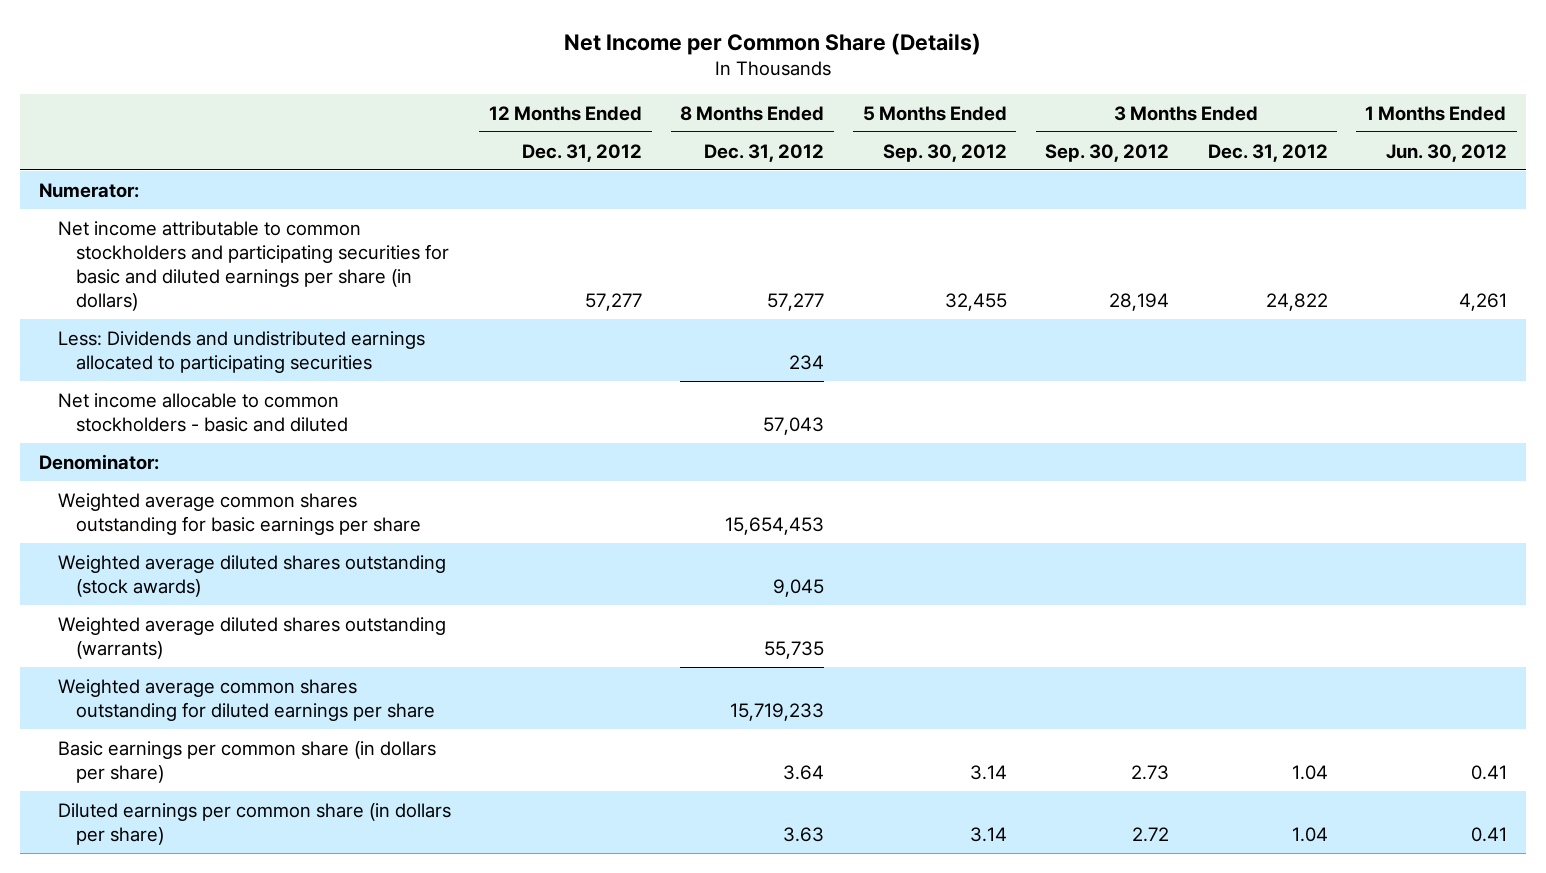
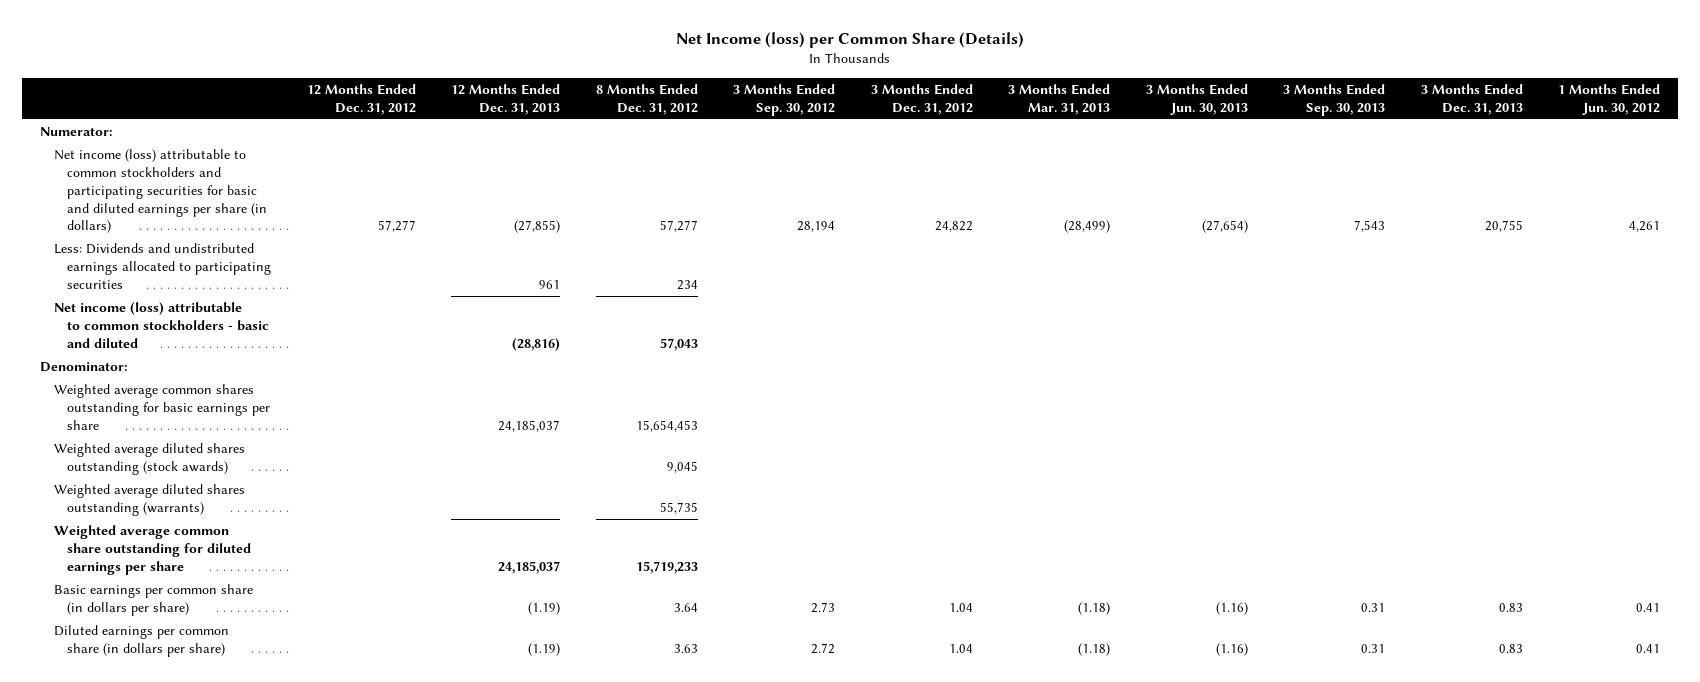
- Net Income per Common Share (Details)
+ Net Income (loss) per Common Share (Details)
- | 12 Months Ended Dec. 31, 2012 | 8 Months Ended Dec. 31, 2012 | 5 Months Ended Sep. 30, 2012 | 3 Months Ended Sep. 30, 2012 | 3 Months Ended Dec. 31, 2012 | 1 Months Ended Jun. 30, 2012
+ | 12 Months Ended Dec. 31, 2012 | 12 Months Ended Dec. 31, 2013 | 8 Months Ended Dec. 31, 2012 | 3 Months Ended Sep. 30, 2012 | 3 Months Ended Dec. 31, 2012 | 3 Months Ended Mar. 31, 2013 | 3 Months Ended Jun. 30, 2013 | 3 Months Ended Sep. 30, 2013 | 3 Months Ended Dec. 31, 2013 | 1 Months Ended Jun. 30, 2012
- Net income attributable to common stockholders and participating securities for basic and diluted earnings per share (in dollars) | 57,277 | 57,277 | 32,455 | 28,194 | 24,822 | 4,261
+ Net income (loss) attributable to common stockholders and participating securities for basic and diluted earnings per share (in dollars) | 57,277 | (27,855) | 57,277 | 28,194 | 24,822 | (28,499) | (27,654) | 7,543 | 20,755 | 4,261
- Net income allocable to common stockholders - basic and diluted | | 57,043 | | | |
+ Net income (loss) attributable to common stockholders - basic and diluted | | (28,816) | 57,043 | | | | | | |
- Weighted average common shares outstanding for diluted earnings per share | | 15,719,233 | | | |
+ Weighted average common share outstanding for diluted earnings per share | | 24,185,037 | 15,719,233 | | | | | | |

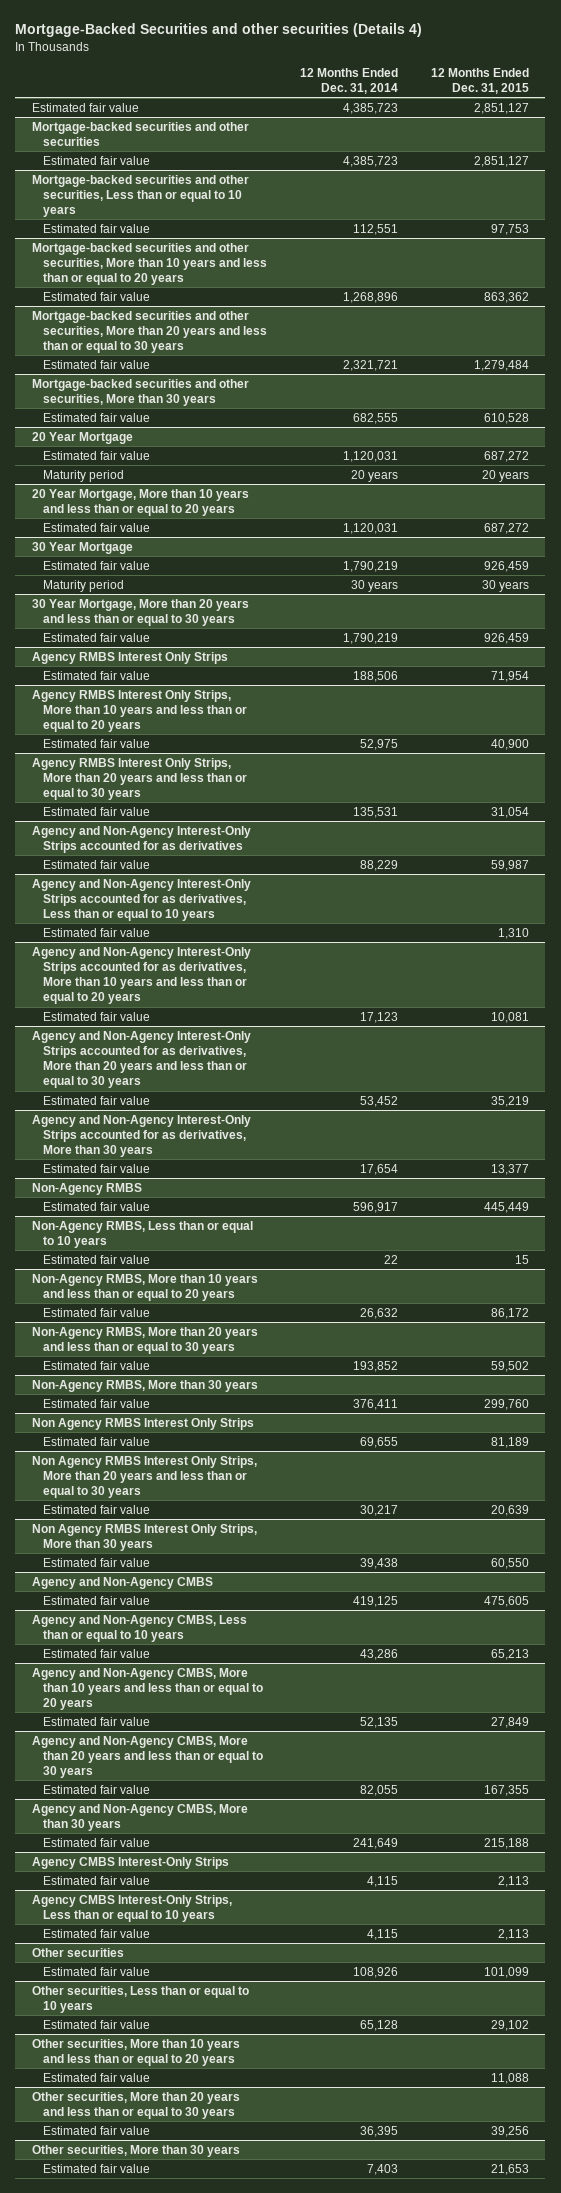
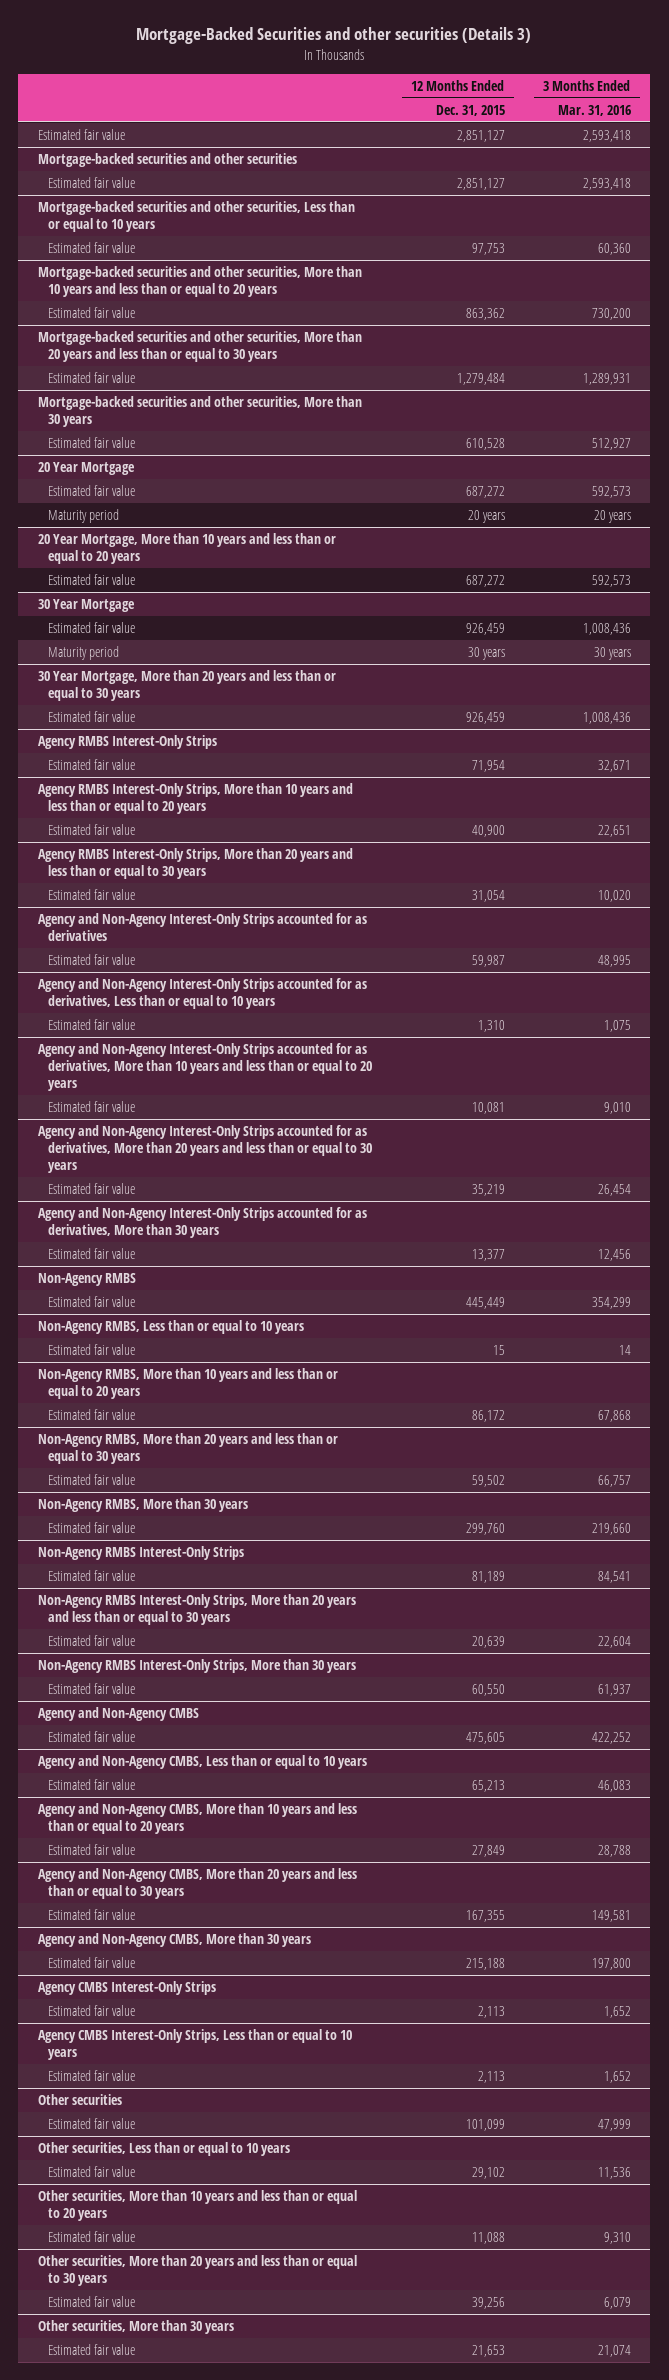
- Mortgage-Backed Securities and other securities (Details 4)
+ Mortgage-Backed Securities and other securities (Details 3)
- | 12 Months Ended Dec. 31, 2014 | 12 Months Ended Dec. 31, 2015
+ | 12 Months Ended Dec. 31, 2015 | 3 Months Ended Mar. 31, 2016
- Agency RMBS Interest Only Strips
+ Agency RMBS Interest-Only Strips
- Agency RMBS Interest Only Strips, More than 10 years and less than or equal to 20 years
+ Agency RMBS Interest-Only Strips, More than 10 years and less than or equal to 20 years
- Agency RMBS Interest Only Strips, More than 20 years and less than or equal to 30 years
+ Agency RMBS Interest-Only Strips, More than 20 years and less than or equal to 30 years
- Non Agency RMBS Interest Only Strips
+ Non-Agency RMBS Interest-Only Strips
- Non Agency RMBS Interest Only Strips, More than 20 years and less than or equal to 30 years
+ Non-Agency RMBS Interest-Only Strips, More than 20 years and less than or equal to 30 years
- Non Agency RMBS Interest Only Strips, More than 30 years
+ Non-Agency RMBS Interest-Only Strips, More than 30 years

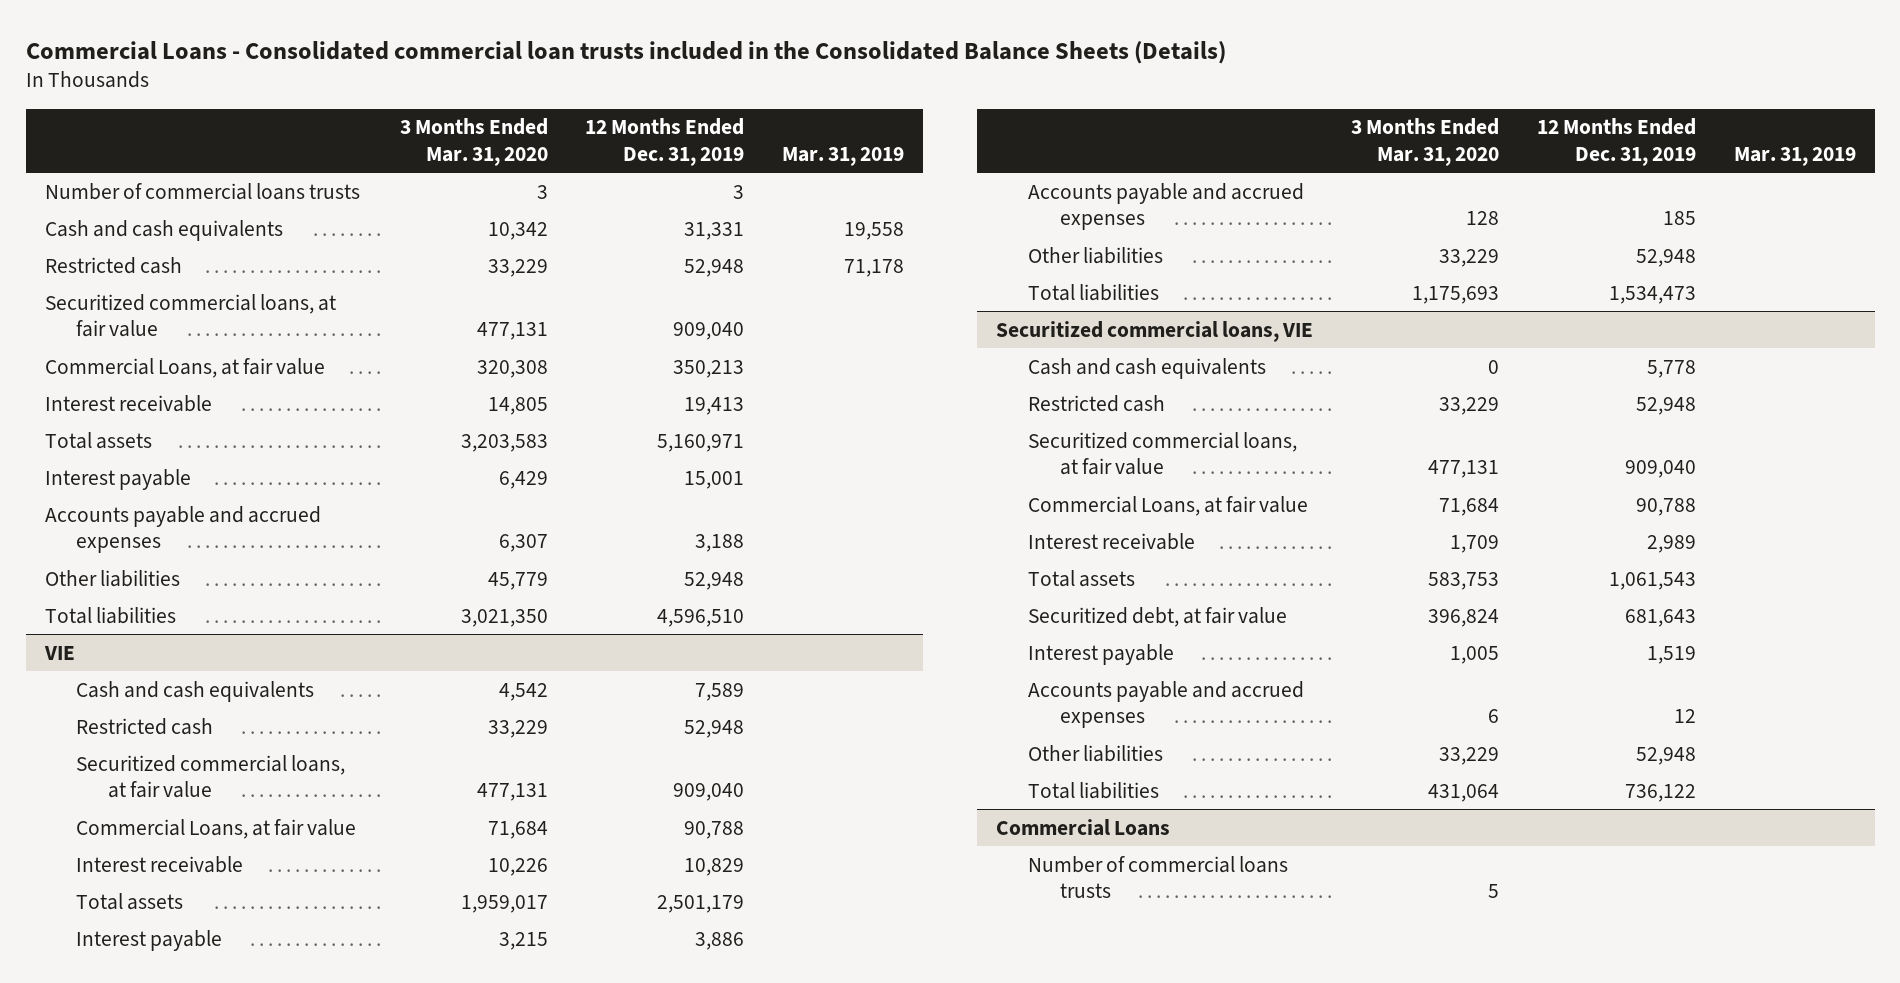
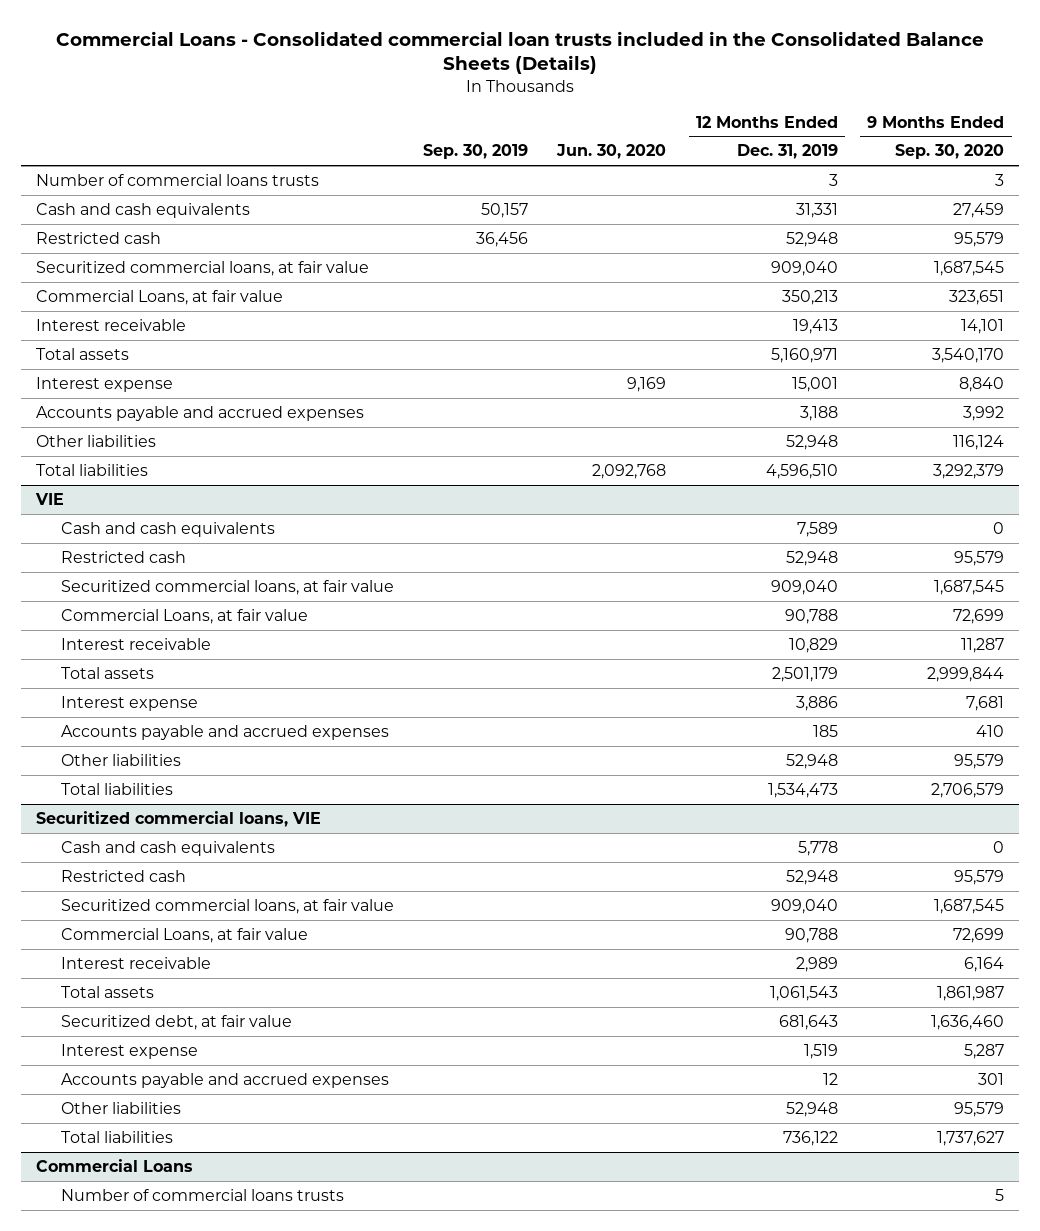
- | 3 Months Ended Mar. 31, 2020 | 12 Months Ended Dec. 31, 2019 | Mar. 31, 2019
+ | Sep. 30, 2019 | Jun. 30, 2020 | 12 Months Ended Dec. 31, 2019 | 9 Months Ended Sep. 30, 2020
- Interest payable | 6,429 | 15,001 |
+ Interest expense | | 9,169 | 15,001 | 8,840
@ VIE
- Interest payable | 3,215 | 3,886 |
+ Interest expense | | | 3,886 | 7,681
@ Securitized commercial loans, VIE
- Interest payable | 1,005 | 1,519 |
+ Interest expense | | | 1,519 | 5,287

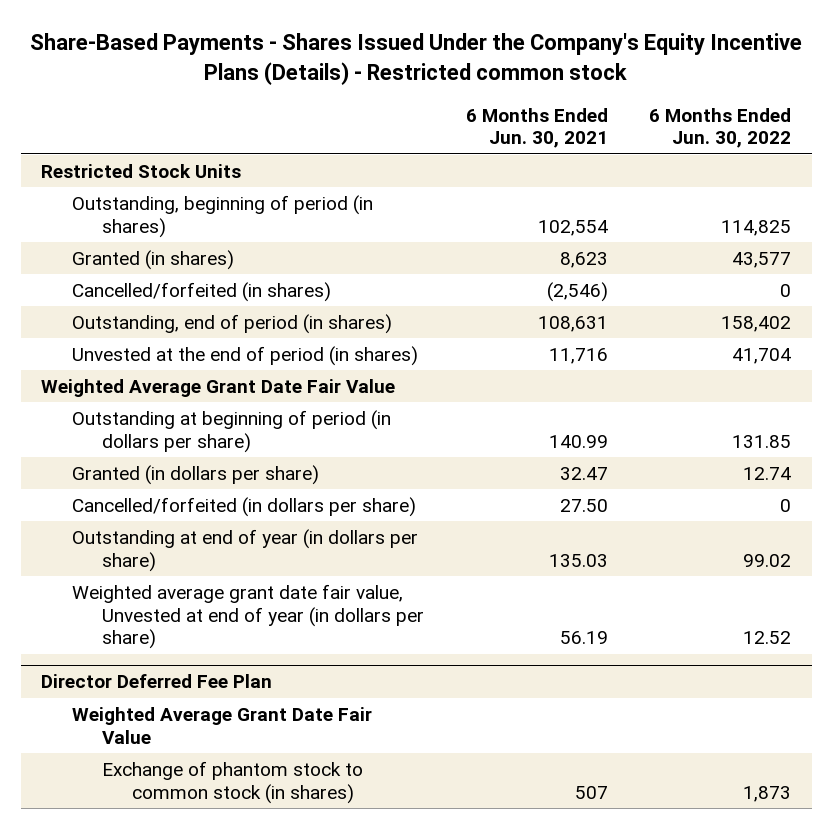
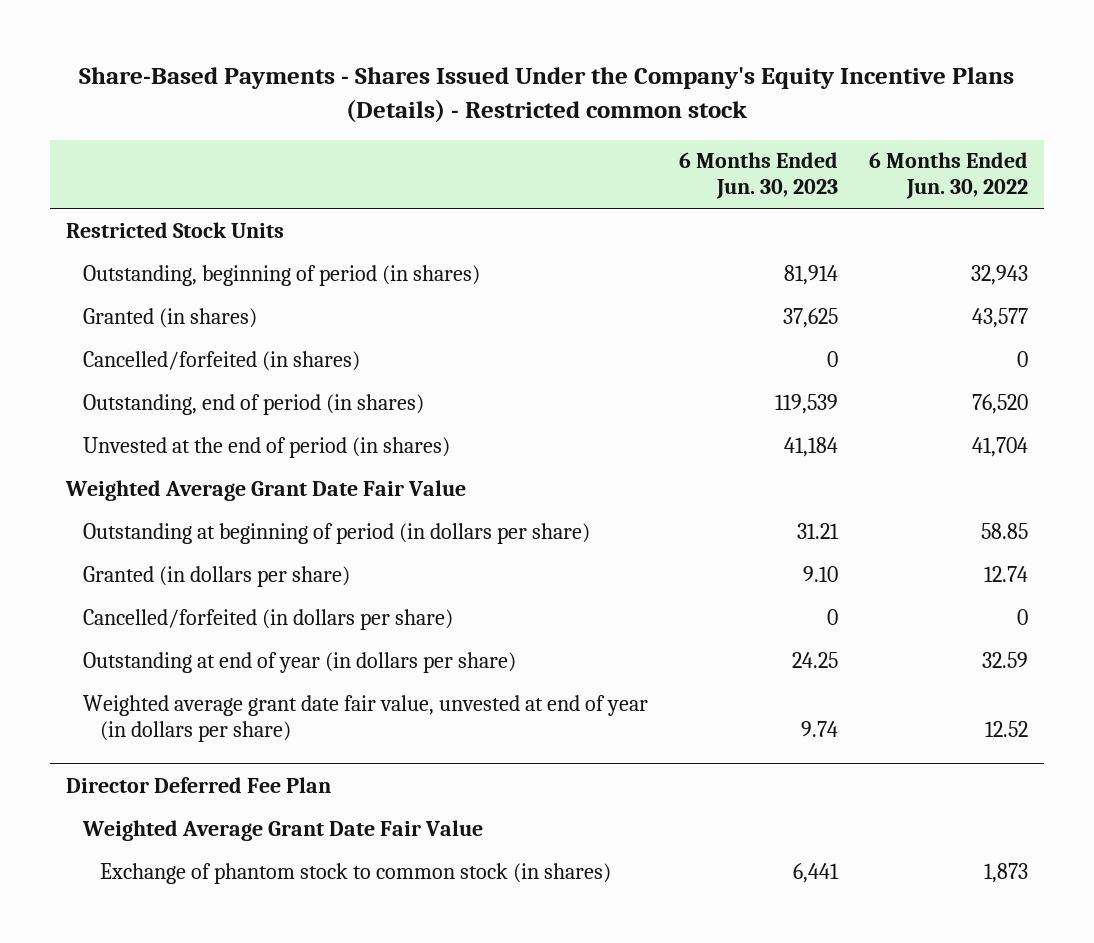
- | 6 Months Ended Jun. 30, 2021 | 6 Months Ended Jun. 30, 2022
+ | 6 Months Ended Jun. 30, 2023 | 6 Months Ended Jun. 30, 2022
- Outstanding, beginning of period (in shares) | 102,554 | 114,825
+ Outstanding, beginning of period (in shares) | 81,914 | 32,943
- Outstanding, end of period (in shares) | 108,631 | 158,402
+ Outstanding, end of period (in shares) | 119,539 | 76,520
- Outstanding at beginning of period (in dollars per share) | 140.99 | 131.85
+ Outstanding at beginning of period (in dollars per share) | 31.21 | 58.85
- Outstanding at end of year (in dollars per share) | 135.03 | 99.02
- Weighted average grant date fair value, Unvested at end of year (in dollars per share) | 56.19 | 12.52
+ Outstanding at end of year (in dollars per share) | 24.25 | 32.59
+ Weighted average grant date fair value, unvested at end of year (in dollars per share) | 9.74 | 12.52

